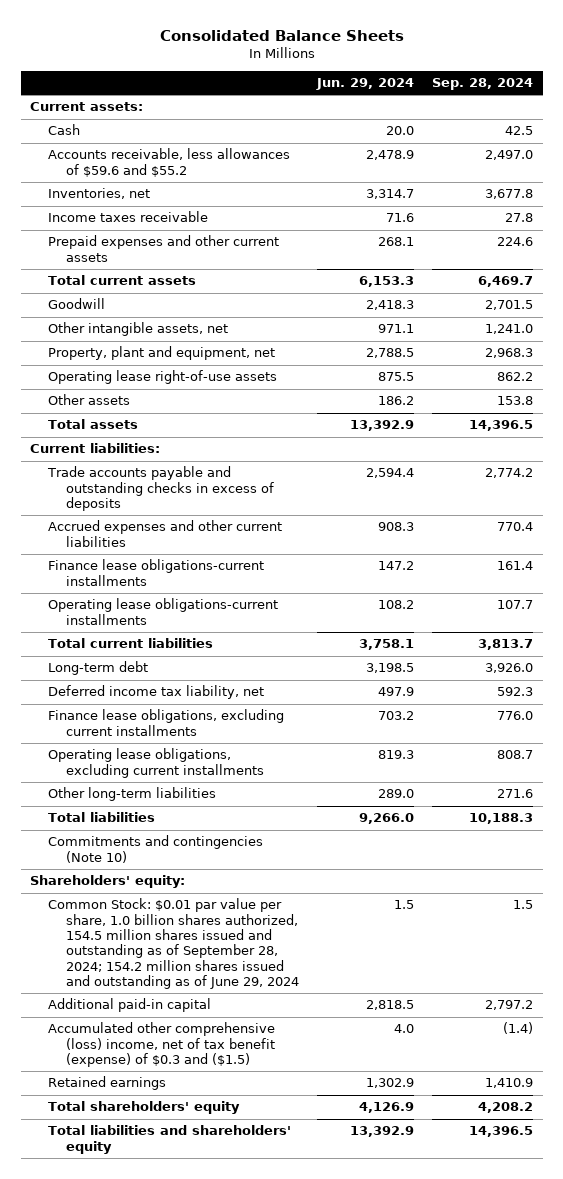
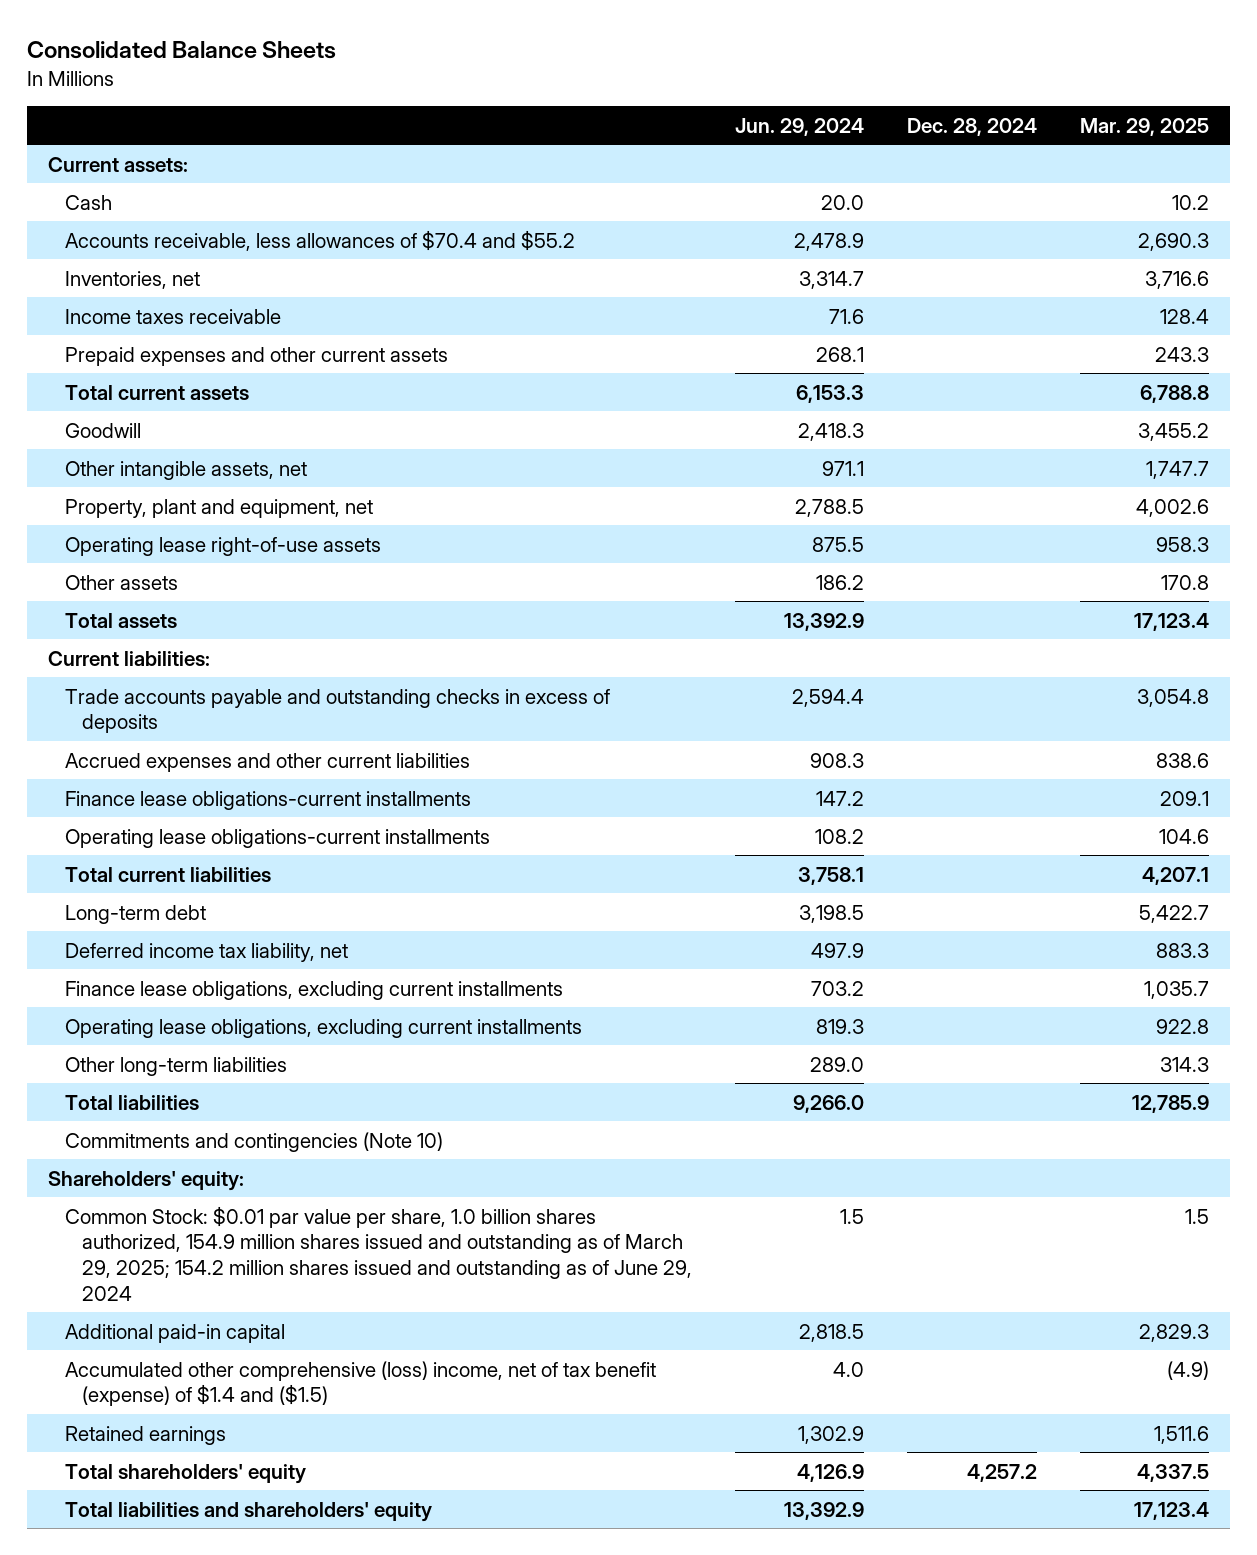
- | Jun. 29, 2024 | Sep. 28, 2024
+ | Jun. 29, 2024 | Dec. 28, 2024 | Mar. 29, 2025
- Accounts receivable, less allowances of $59.6 and $55.2 | 2,478.9 | 2,497.0
+ Accounts receivable, less allowances of $70.4 and $55.2 | 2,478.9 | | 2,690.3
- Common Stock: $0.01 par value per share, 1.0 billion shares authorized, 154.5 million shares issued and outstanding as of September 28, 2024; 154.2 million shares issued and outstanding as of June 29, 2024 | 1.5 | 1.5
+ Common Stock: $0.01 par value per share, 1.0 billion shares authorized, 154.9 million shares issued and outstanding as of March 29, 2025; 154.2 million shares issued and outstanding as of June 29, 2024 | 1.5 | | 1.5
- Accumulated other comprehensive (loss) income, net of tax benefit (expense) of $0.3 and ($1.5) | 4.0 | (1.4)
+ Accumulated other comprehensive (loss) income, net of tax benefit (expense) of $1.4 and ($1.5) | 4.0 | | (4.9)

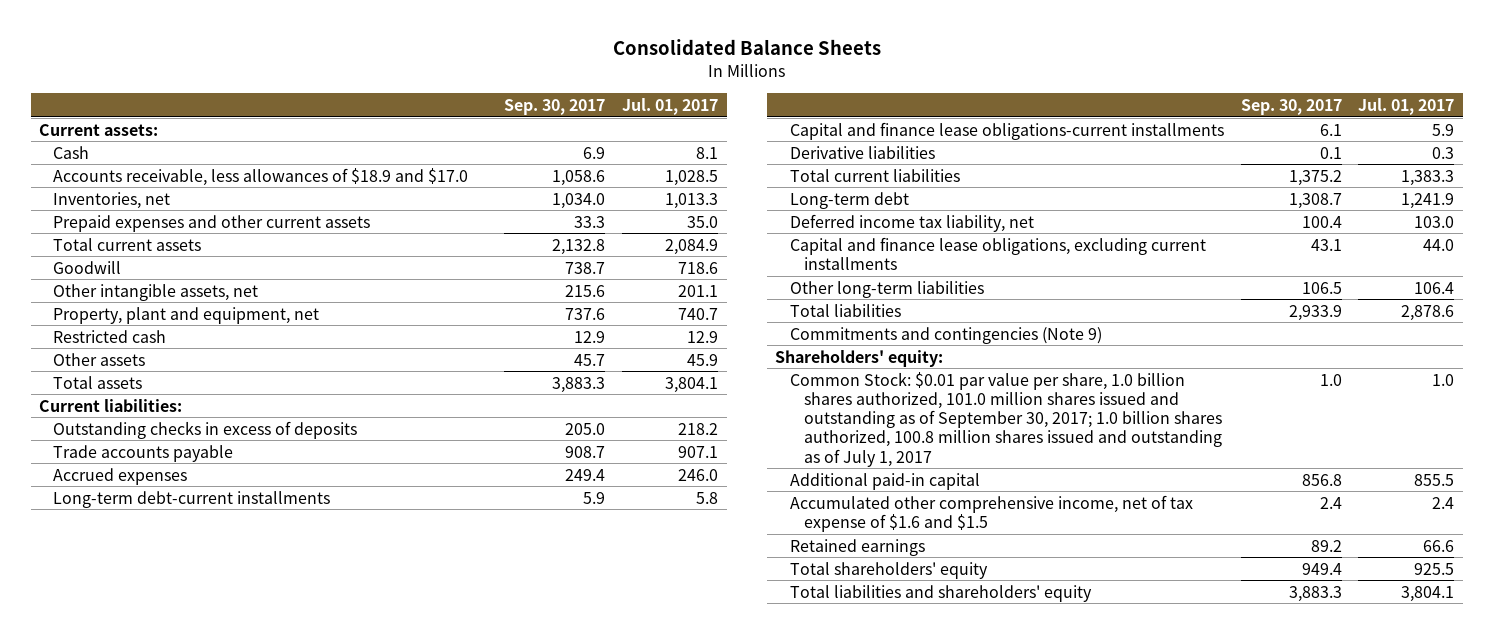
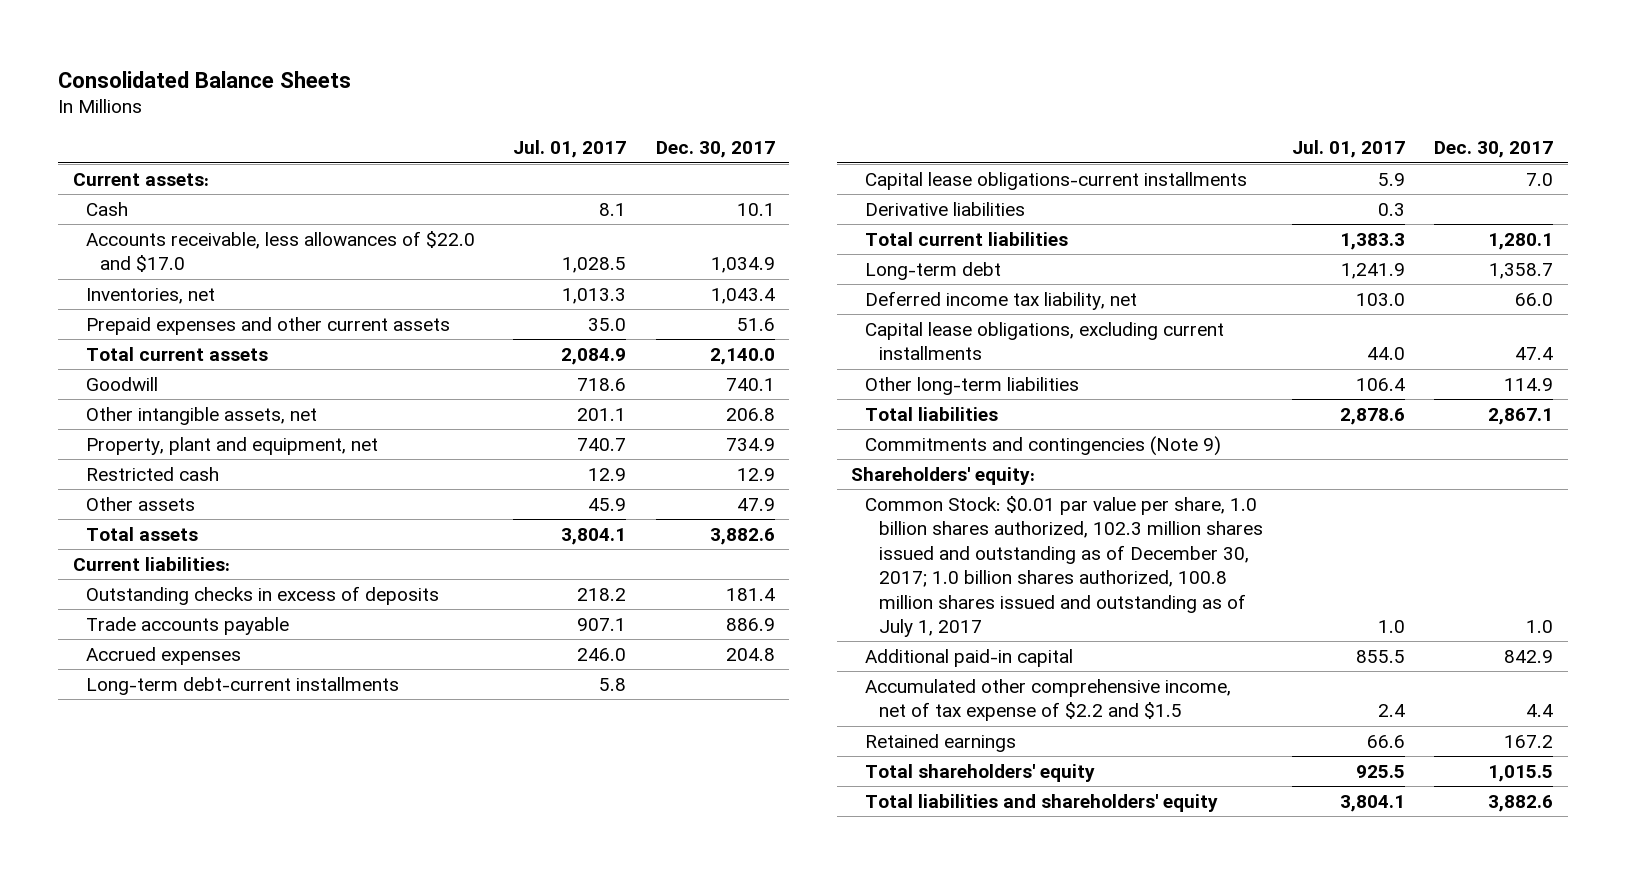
- | Sep. 30, 2017 | Jul. 01, 2017
+ | Jul. 01, 2017 | Dec. 30, 2017
- Accounts receivable, less allowances of $18.9 and $17.0 | 1,058.6 | 1,028.5
+ Accounts receivable, less allowances of $22.0 and $17.0 | 1,028.5 | 1,034.9
- Capital and finance lease obligations-current installments | 6.1 | 5.9
+ Capital lease obligations-current installments | 5.9 | 7.0
- Capital and finance lease obligations, excluding current installments | 43.1 | 44.0
+ Capital lease obligations, excluding current installments | 44.0 | 47.4
- Common Stock: $0.01 par value per share, 1.0 billion shares authorized, 101.0 million shares issued and outstanding as of September 30, 2017; 1.0 billion shares authorized, 100.8 million shares issued and outstanding as of July 1, 2017 | 1.0 | 1.0
+ Common Stock: $0.01 par value per share, 1.0 billion shares authorized, 102.3 million shares issued and outstanding as of December 30, 2017; 1.0 billion shares authorized, 100.8 million shares issued and outstanding as of July 1, 2017 | 1.0 | 1.0
- Accumulated other comprehensive income, net of tax expense of $1.6 and $1.5 | 2.4 | 2.4
+ Accumulated other comprehensive income, net of tax expense of $2.2 and $1.5 | 2.4 | 4.4

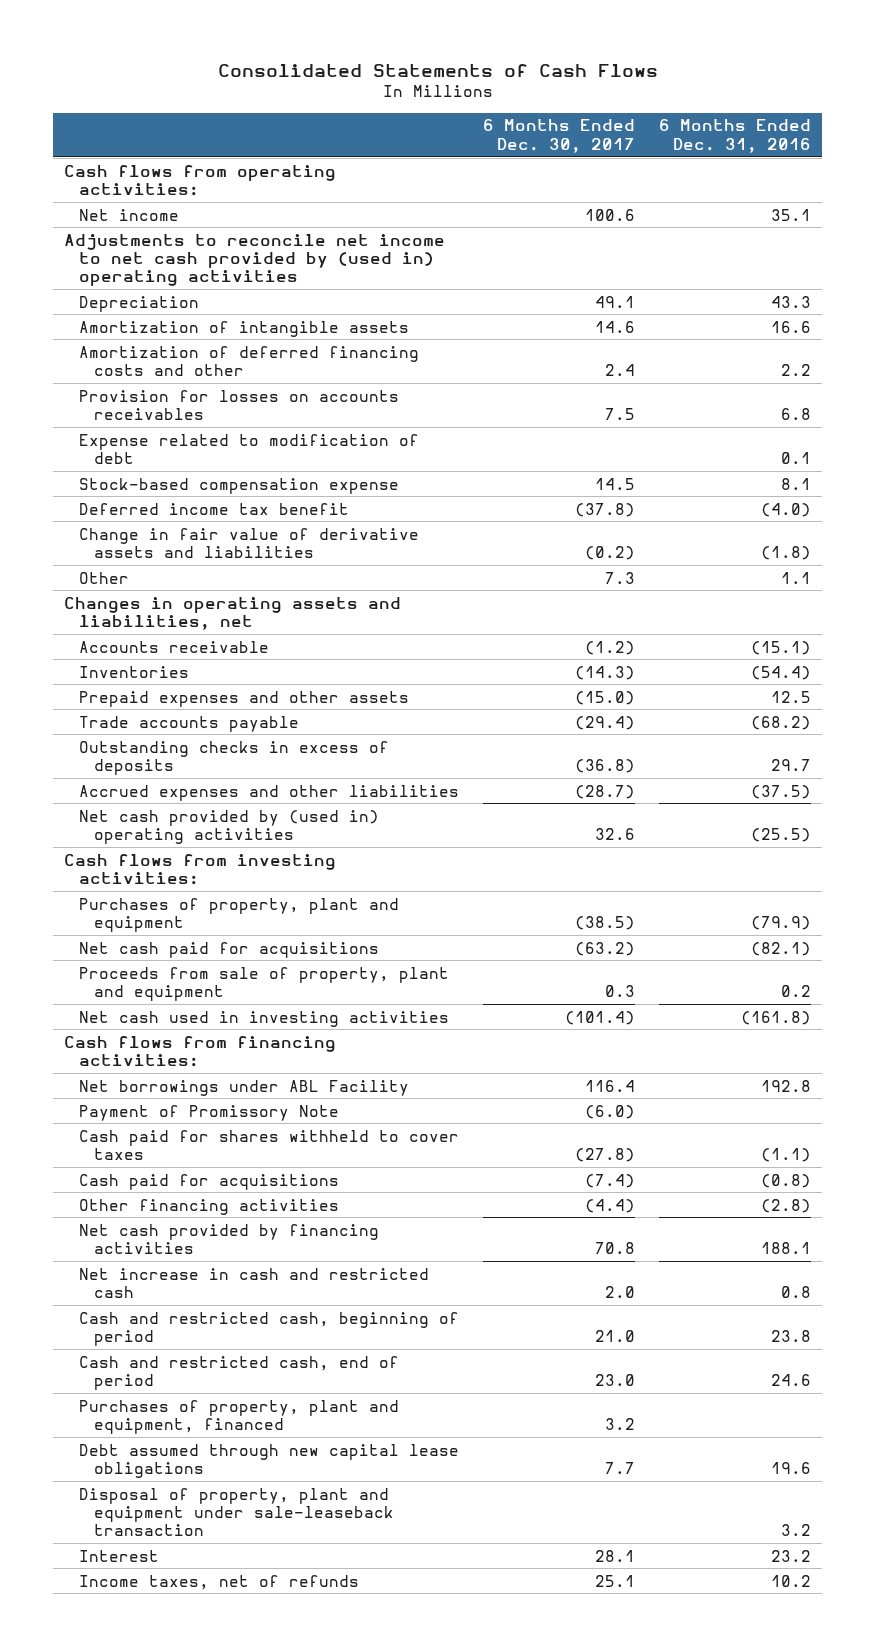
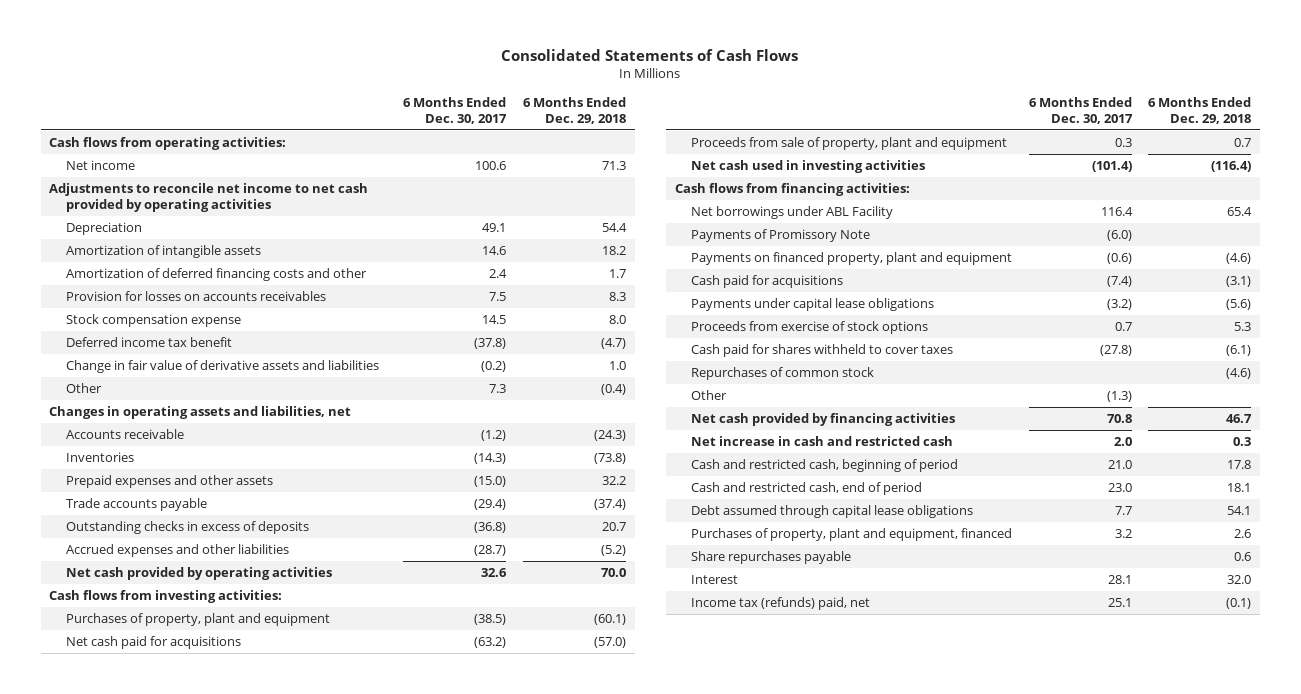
- | 6 Months Ended Dec. 30, 2017 | 6 Months Ended Dec. 31, 2016
+ | 6 Months Ended Dec. 30, 2017 | 6 Months Ended Dec. 29, 2018
- Adjustments to reconcile net income to net cash provided by (used in) operating activities
+ Adjustments to reconcile net income to net cash provided by operating activities
- Expense related to modification of debt | | 0.1
- Stock-based compensation expense | 14.5 | 8.1
+ Stock compensation expense | 14.5 | 8.0
- Net cash provided by (used in) operating activities | 32.6 | (25.5)
+ Net cash provided by operating activities | 32.6 | 70.0
- Payment of Promissory Note | (6.0) |
+ Payments of Promissory Note | (6.0) |
+ Payments on financed property, plant and equipment | (0.6) | (4.6)
- Other financing activities | (4.4) | (2.8)
+ Payments under capital lease obligations | (3.2) | (5.6)
+ Proceeds from exercise of stock options | 0.7 | 5.3
moved down: Cash paid for shares withheld to cover taxes | (27.8) | (6.1)
+ Repurchases of common stock | | (4.6)
+ Other | (1.3) |
+ Debt assumed through capital lease obligations | 7.7 | 54.1
- Debt assumed through new capital lease obligations | 7.7 | 19.6
- Disposal of property, plant and equipment under sale-leaseback transaction | | 3.2
+ Share repurchases payable | | 0.6
- Income taxes, net of refunds | 25.1 | 10.2
+ Income tax (refunds) paid, net | 25.1 | (0.1)

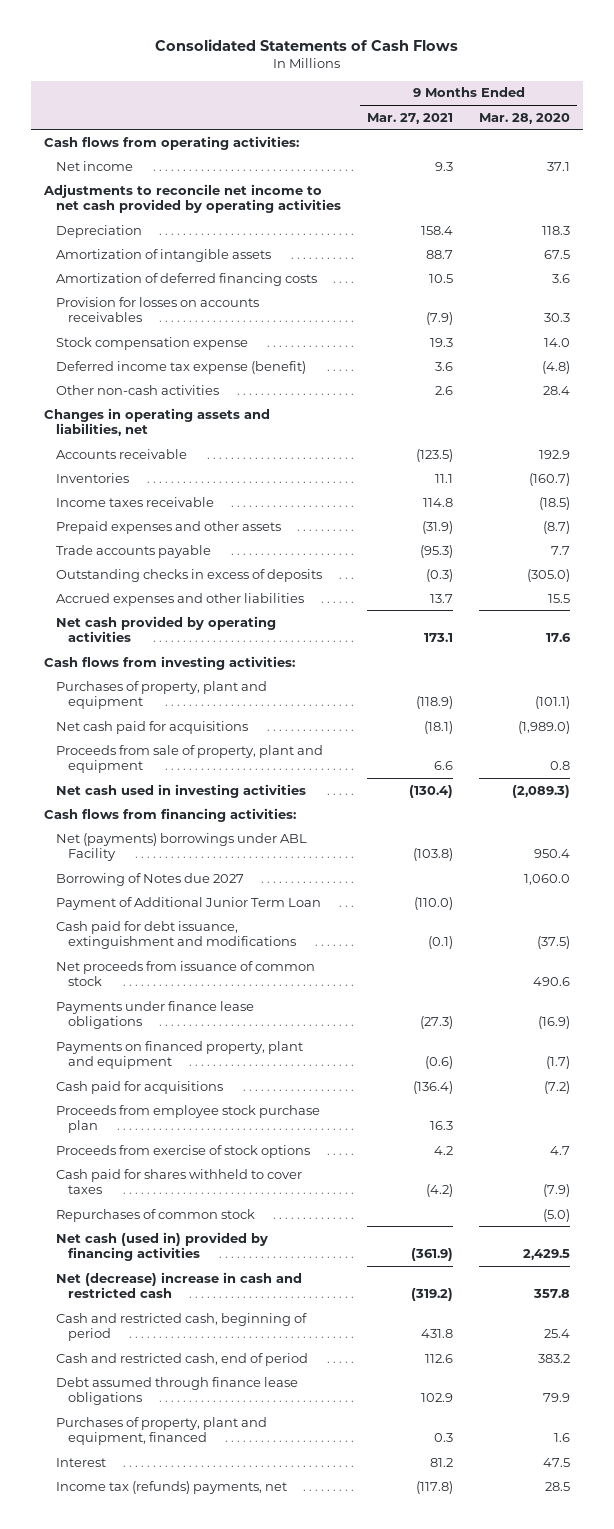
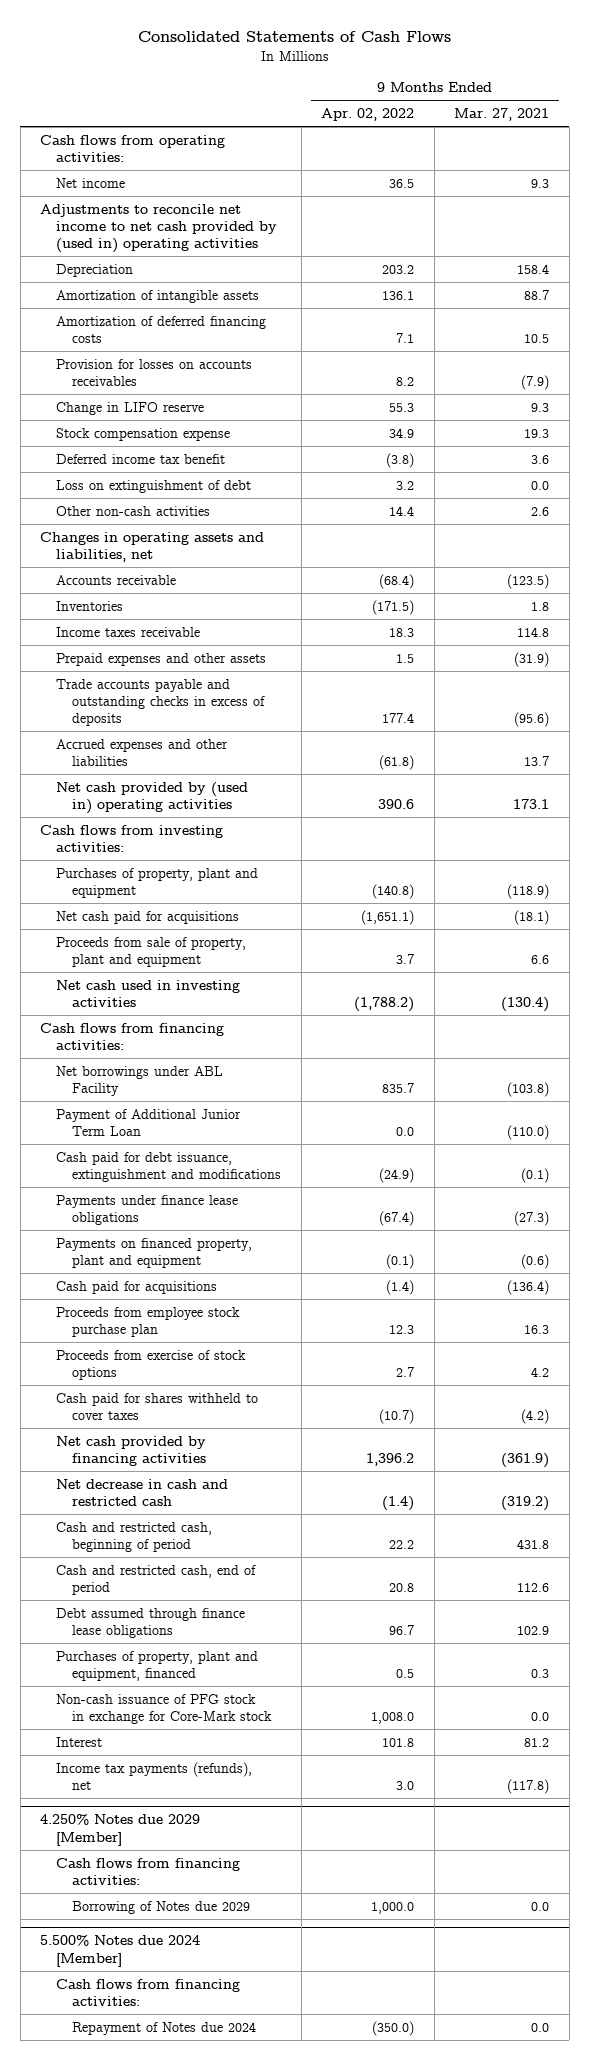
- | 9 Months Ended Mar. 27, 2021 | 9 Months Ended Mar. 28, 2020
+ | 9 Months Ended Apr. 02, 2022 | 9 Months Ended Mar. 27, 2021
- Adjustments to reconcile net income to net cash provided by operating activities
+ Adjustments to reconcile net income to net cash provided by (used in) operating activities
+ Change in LIFO reserve | 55.3 | 9.3
- Deferred income tax expense (benefit) | 3.6 | (4.8)
+ Deferred income tax benefit | (3.8) | 3.6
+ Loss on extinguishment of debt | 3.2 | 0.0
- Inventories | 11.1 | (160.7)
+ Inventories | (171.5) | 1.8
- Trade accounts payable | (95.3) | 7.7
- Outstanding checks in excess of deposits | (0.3) | (305.0)
+ Trade accounts payable and outstanding checks in excess of deposits | 177.4 | (95.6)
- Net cash provided by operating activities | 173.1 | 17.6
+ Net cash provided by (used in) operating activities | 390.6 | 173.1
- Net (payments) borrowings under ABL Facility | (103.8) | 950.4
- Borrowing of Notes due 2027 | | 1,060.0
+ Net borrowings under ABL Facility | 835.7 | (103.8)
- Net proceeds from issuance of common stock | | 490.6
- Repurchases of common stock | | (5.0)
- Net cash (used in) provided by financing activities | (361.9) | 2,429.5
- Net (decrease) increase in cash and restricted cash | (319.2) | 357.8
+ Net cash provided by financing activities | 1,396.2 | (361.9)
+ Net decrease in cash and restricted cash | (1.4) | (319.2)
+ Non-cash issuance of PFG stock in exchange for Core-Mark stock | 1,008.0 | 0.0
- Income tax (refunds) payments, net | (117.8) | 28.5
+ Income tax payments (refunds), net | 3.0 | (117.8)
+ 4.250% Notes due 2029 [Member]
+ Cash flows from financing activities:
+ Borrowing of Notes due 2029 | 1,000.0 | 0.0
+ 5.500% Notes due 2024 [Member]
+ Cash flows from financing activities:
+ Repayment of Notes due 2024 | (350.0) | 0.0

